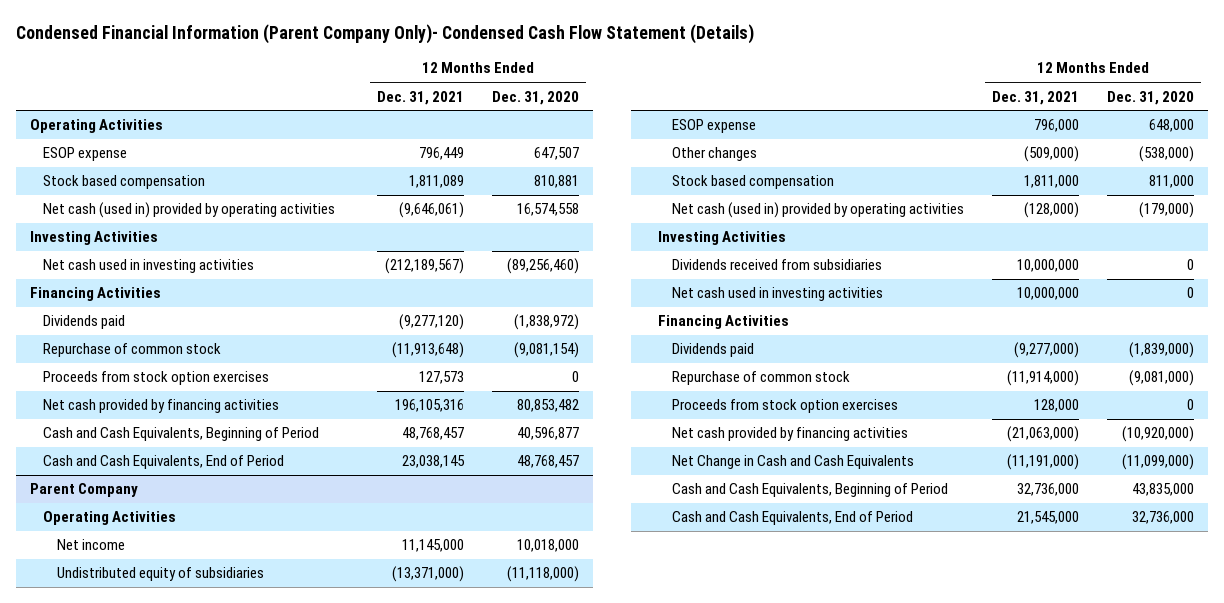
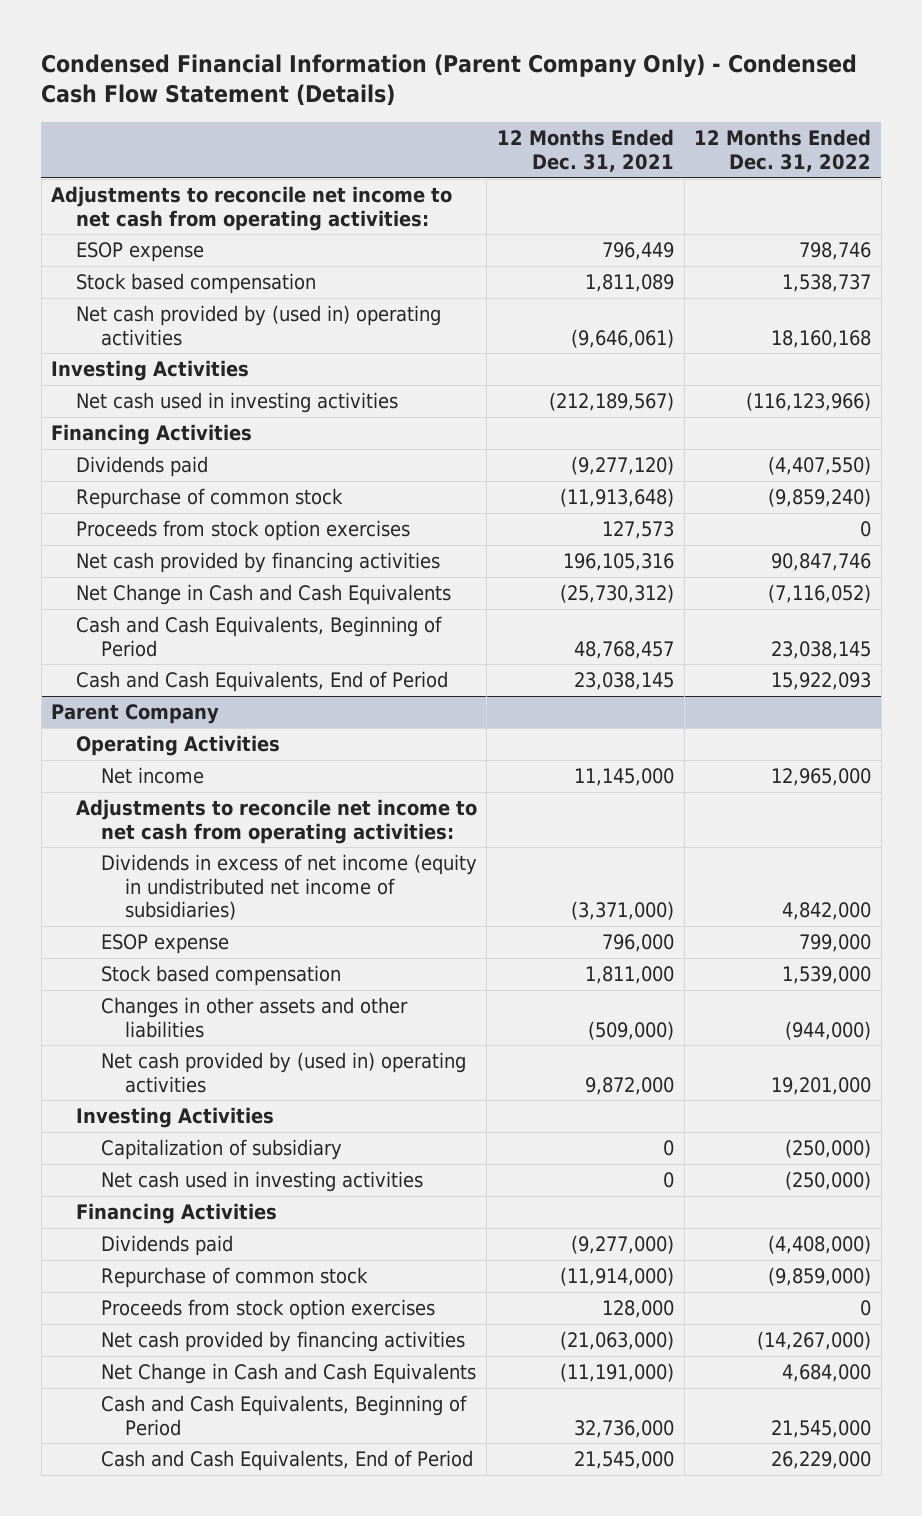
- Condensed Financial Information (Parent Company Only)- Condensed Cash Flow Statement (Details)
+ Condensed Financial Information (Parent Company Only) - Condensed Cash Flow Statement (Details)
- | 12 Months Ended Dec. 31, 2021 | 12 Months Ended Dec. 31, 2020
+ | 12 Months Ended Dec. 31, 2021 | 12 Months Ended Dec. 31, 2022
- Operating Activities
+ Adjustments to reconcile net income to net cash from operating activities:
- Net cash (used in) provided by operating activities | (9,646,061) | 16,574,558
+ Net cash provided by (used in) operating activities | (9,646,061) | 18,160,168
+ Net Change in Cash and Cash Equivalents | (25,730,312) | (7,116,052)
@ Parent Company
- Undistributed equity of subsidiaries | (13,371,000) | (11,118,000)
+ Adjustments to reconcile net income to net cash from operating activities:
+ Dividends in excess of net income (equity in undistributed net income of subsidiaries) | (3,371,000) | 4,842,000
- Other changes | (509,000) | (538,000)
- Net cash (used in) provided by operating activities | (128,000) | (179,000)
+ Changes in other assets and other liabilities | (509,000) | (944,000)
+ Net cash provided by (used in) operating activities | 9,872,000 | 19,201,000
- Dividends received from subsidiaries | 10,000,000 | 0
- Net cash used in investing activities | 10,000,000 | 0
+ Capitalization of subsidiary | 0 | (250,000)
+ Net cash used in investing activities | 0 | (250,000)

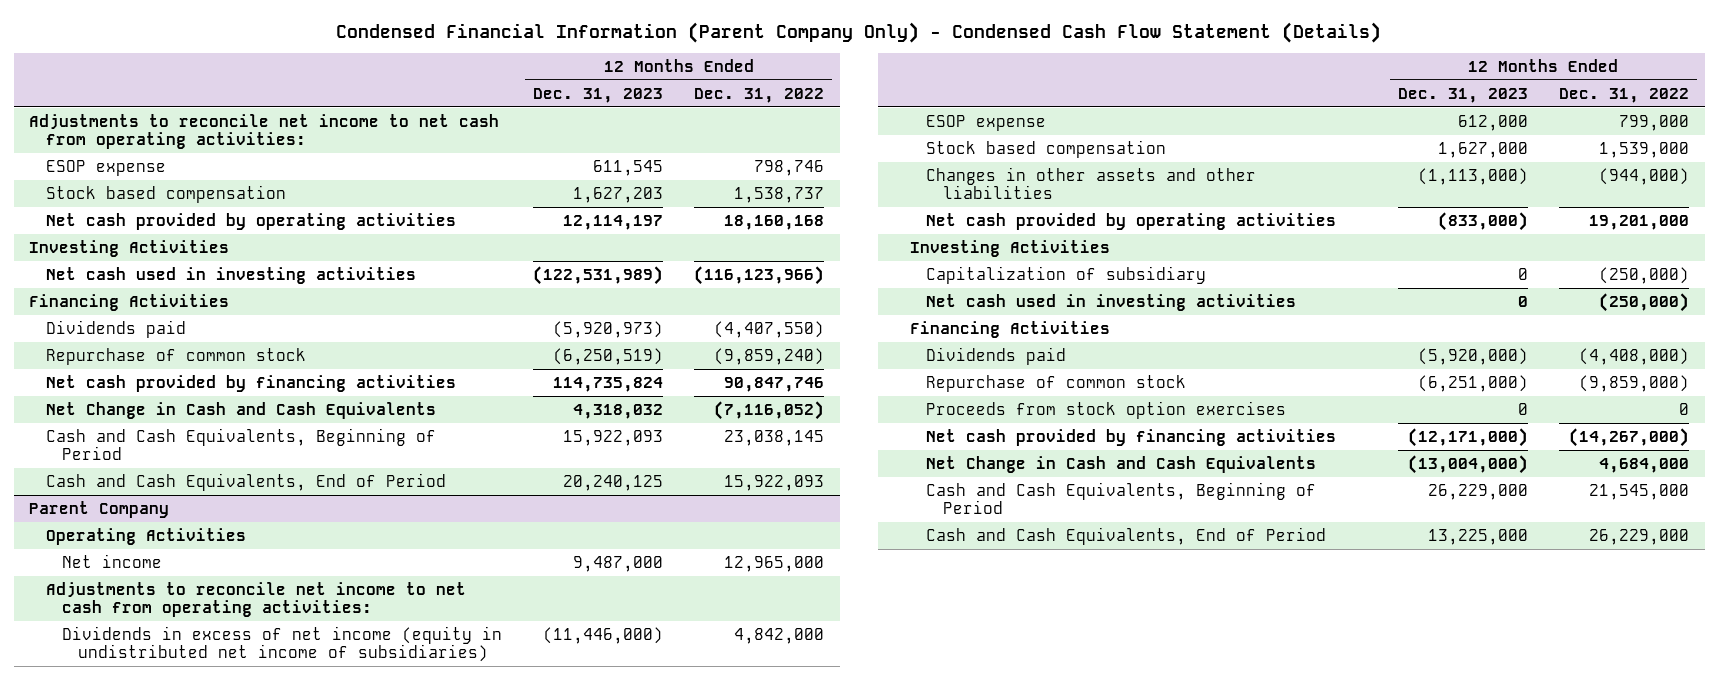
- | 12 Months Ended Dec. 31, 2021 | 12 Months Ended Dec. 31, 2022
+ | 12 Months Ended Dec. 31, 2023 | 12 Months Ended Dec. 31, 2022
- Net cash provided by (used in) operating activities | (9,646,061) | 18,160,168
+ Net cash provided by operating activities | 12,114,197 | 18,160,168
- Proceeds from stock option exercises | 127,573 | 0
@ Parent Company
- Net cash provided by (used in) operating activities | 9,872,000 | 19,201,000
+ Net cash provided by operating activities | (833,000) | 19,201,000

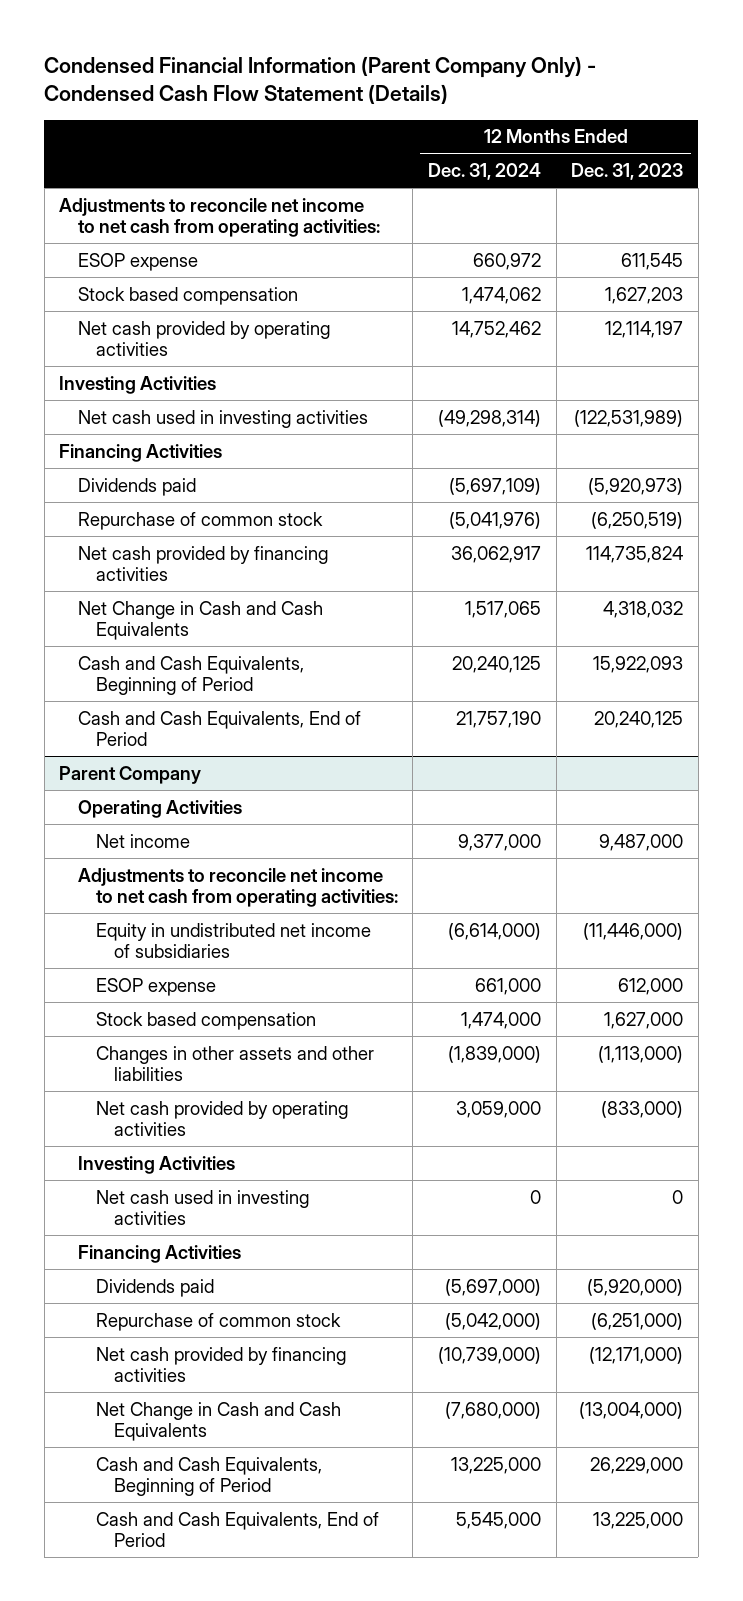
- | 12 Months Ended Dec. 31, 2023 | 12 Months Ended Dec. 31, 2022
+ | 12 Months Ended Dec. 31, 2024 | 12 Months Ended Dec. 31, 2023
@ Parent Company
- Dividends in excess of net income (equity in undistributed net income of subsidiaries) | (11,446,000) | 4,842,000
+ Equity in undistributed net income of subsidiaries | (6,614,000) | (11,446,000)
- Capitalization of subsidiary | 0 | (250,000)
- Proceeds from stock option exercises | 0 | 0

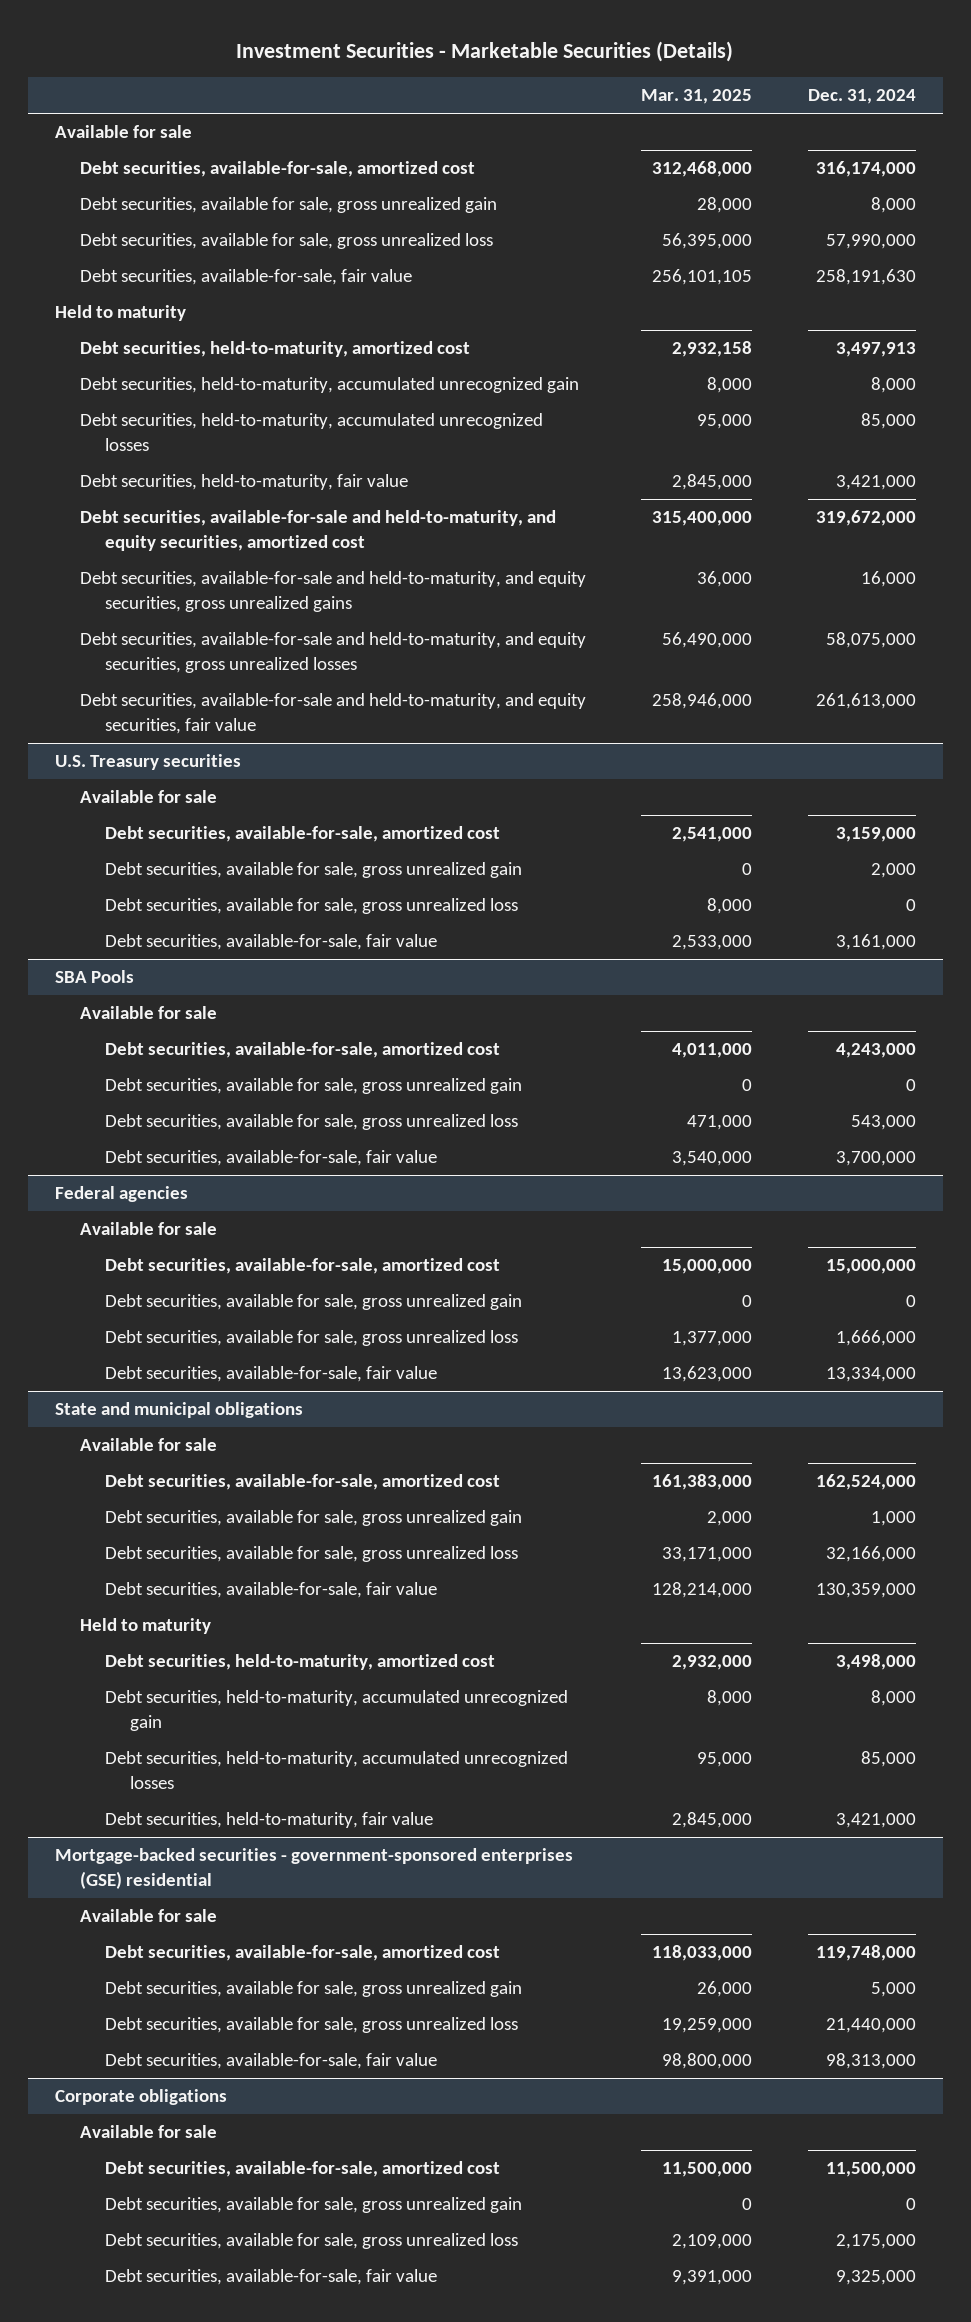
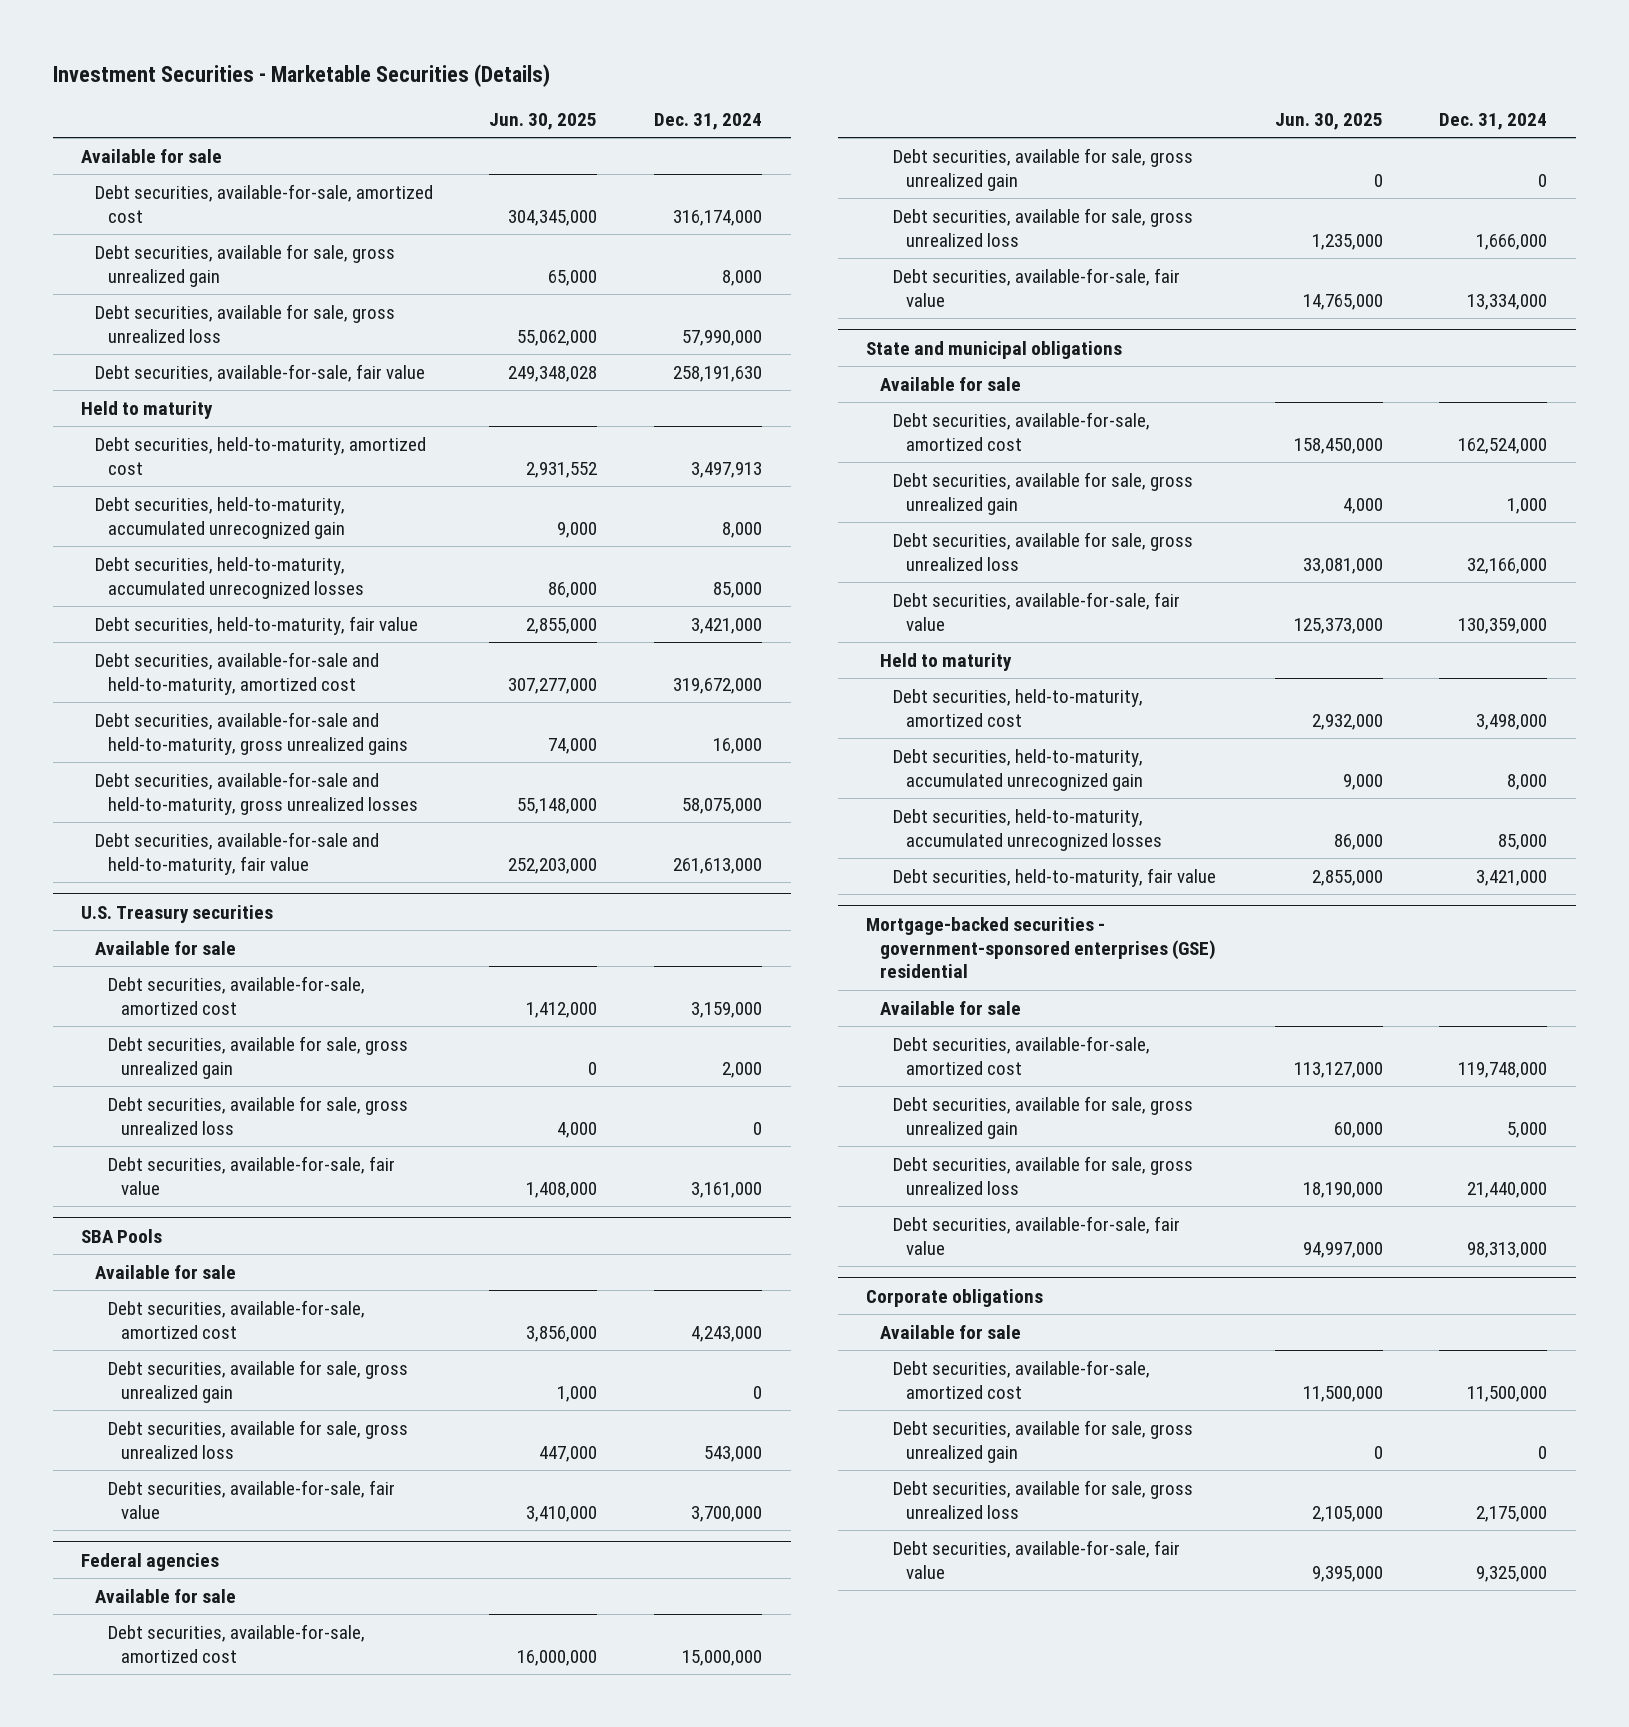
- | Mar. 31, 2025 | Dec. 31, 2024
+ | Jun. 30, 2025 | Dec. 31, 2024
- Debt securities, available-for-sale and held-to-maturity, and equity securities, amortized cost | 315,400,000 | 319,672,000
- Debt securities, available-for-sale and held-to-maturity, and equity securities, gross unrealized gains | 36,000 | 16,000
- Debt securities, available-for-sale and held-to-maturity, and equity securities, gross unrealized losses | 56,490,000 | 58,075,000
- Debt securities, available-for-sale and held-to-maturity, and equity securities, fair value | 258,946,000 | 261,613,000
+ Debt securities, available-for-sale and held-to-maturity, amortized cost | 307,277,000 | 319,672,000
+ Debt securities, available-for-sale and held-to-maturity, gross unrealized gains | 74,000 | 16,000
+ Debt securities, available-for-sale and held-to-maturity, gross unrealized losses | 55,148,000 | 58,075,000
+ Debt securities, available-for-sale and held-to-maturity, fair value | 252,203,000 | 261,613,000

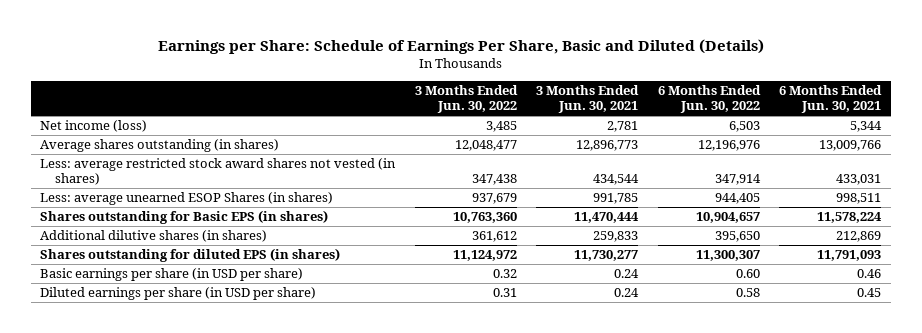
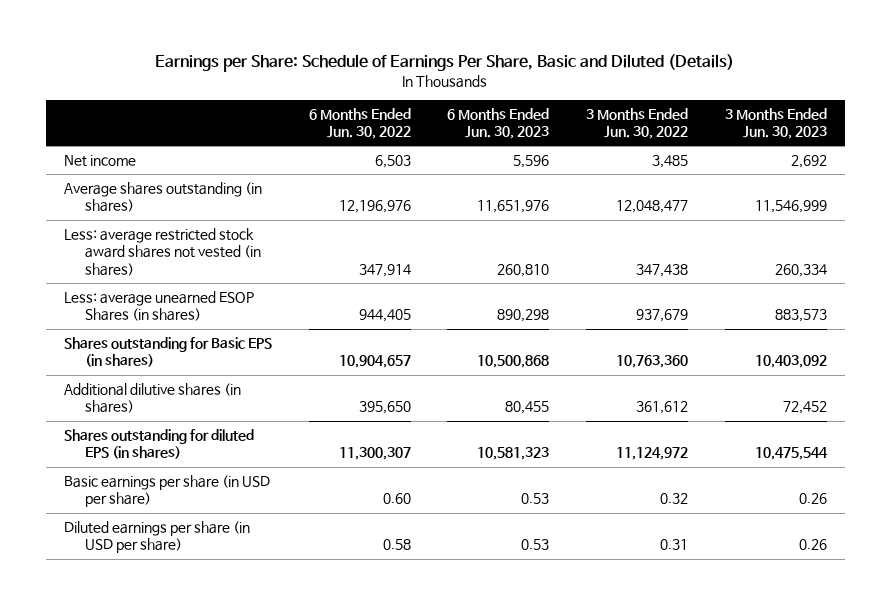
- | 3 Months Ended Jun. 30, 2022 | 3 Months Ended Jun. 30, 2021 | 6 Months Ended Jun. 30, 2022 | 6 Months Ended Jun. 30, 2021
+ | 6 Months Ended Jun. 30, 2022 | 6 Months Ended Jun. 30, 2023 | 3 Months Ended Jun. 30, 2022 | 3 Months Ended Jun. 30, 2023
- Net income (loss) | 3,485 | 2,781 | 6,503 | 5,344
+ Net income | 6,503 | 5,596 | 3,485 | 2,692

